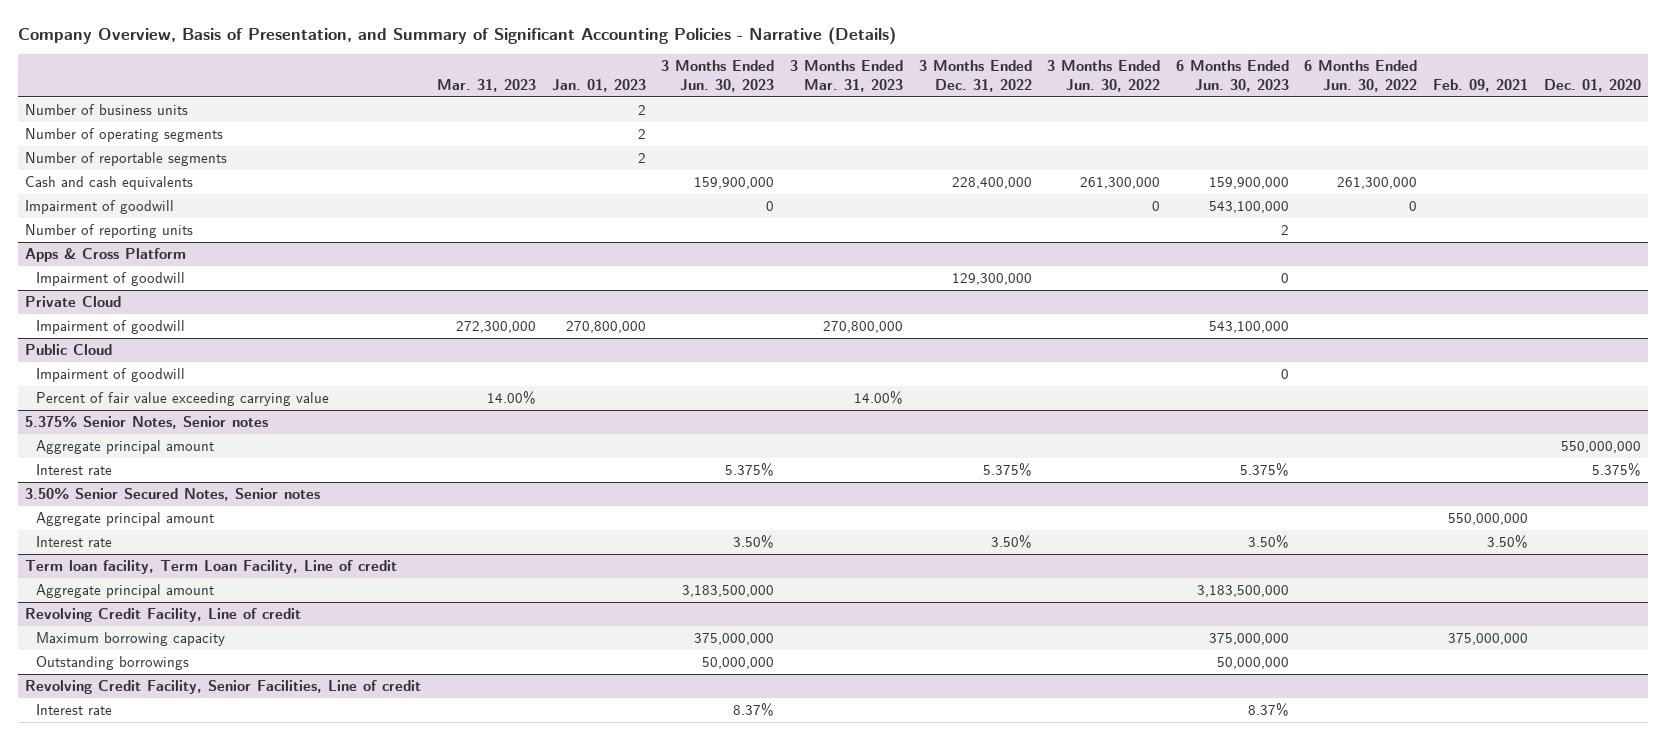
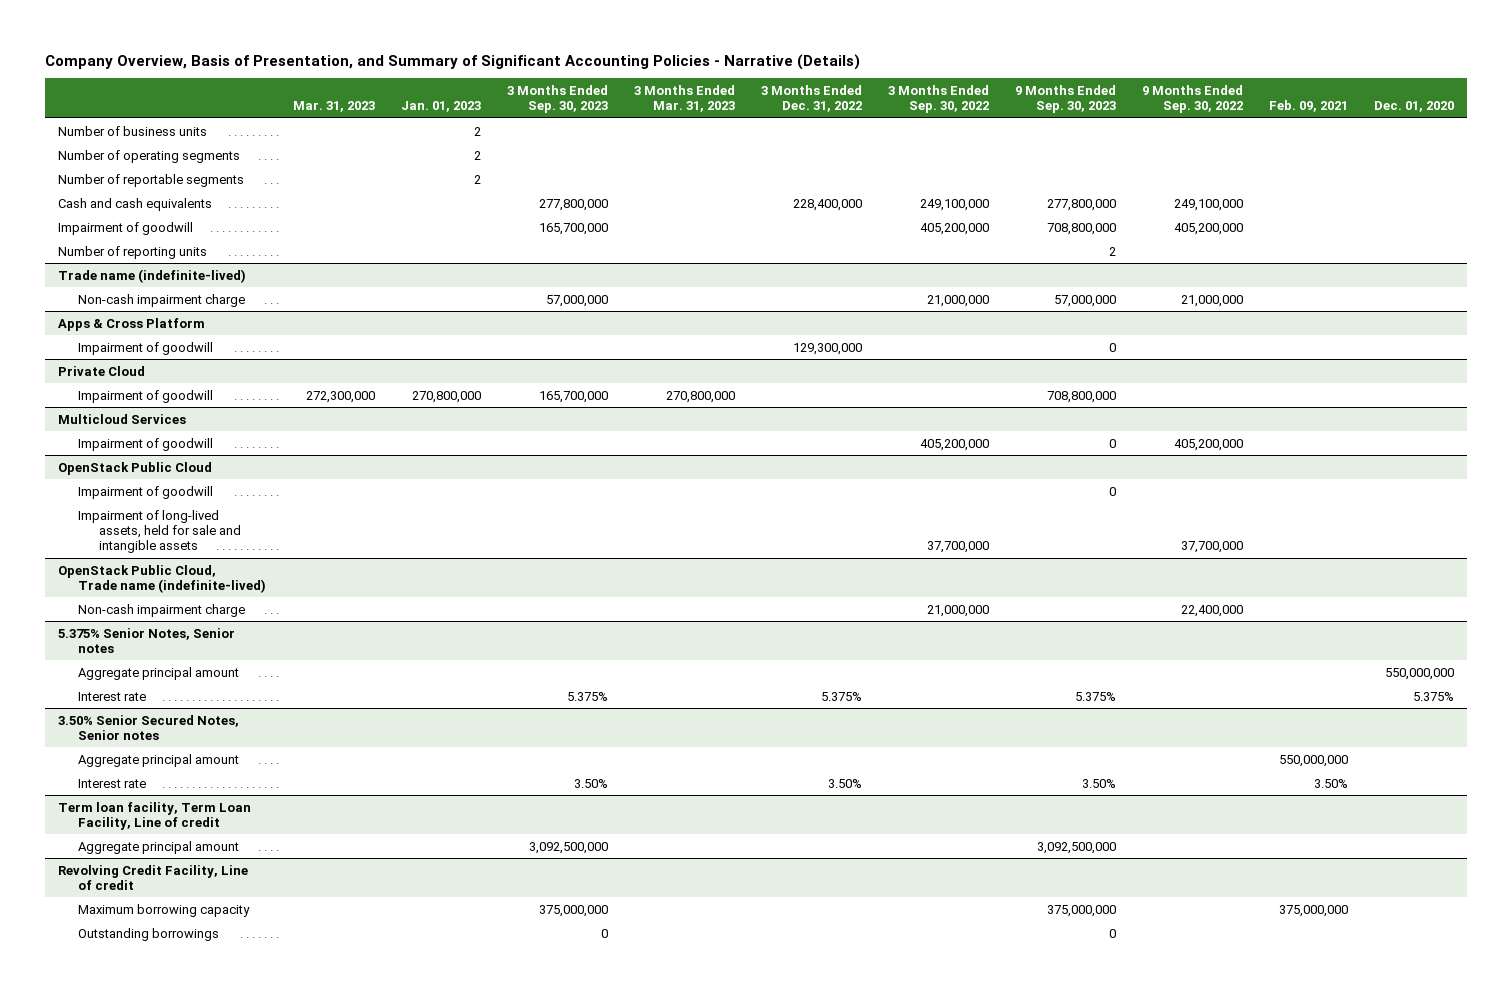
- | Mar. 31, 2023 | Jan. 01, 2023 | 3 Months Ended Jun. 30, 2023 | 3 Months Ended Mar. 31, 2023 | 3 Months Ended Dec. 31, 2022 | 3 Months Ended Jun. 30, 2022 | 6 Months Ended Jun. 30, 2023 | 6 Months Ended Jun. 30, 2022 | Feb. 09, 2021 | Dec. 01, 2020
+ | Mar. 31, 2023 | Jan. 01, 2023 | 3 Months Ended Sep. 30, 2023 | 3 Months Ended Mar. 31, 2023 | 3 Months Ended Dec. 31, 2022 | 3 Months Ended Sep. 30, 2022 | 9 Months Ended Sep. 30, 2023 | 9 Months Ended Sep. 30, 2022 | Feb. 09, 2021 | Dec. 01, 2020
+ Trade name (indefinite-lived)
+ Non-cash impairment charge | | | 57,000,000 | | | 21,000,000 | 57,000,000 | 21,000,000 | |
- Public Cloud
- Impairment of goodwill | | | | | | | 0 | | |
- Percent of fair value exceeding carrying value | 14.00% | | | 14.00% | | | | | |
+ Multicloud Services
+ Impairment of goodwill | | | | | | 405,200,000 | 0 | 405,200,000 | |
+ OpenStack Public Cloud
+ Impairment of goodwill | | | | | | | 0 | | |
+ Impairment of long-lived assets, held for sale and intangible assets | | | | | | 37,700,000 | | 37,700,000 | |
+ OpenStack Public Cloud, Trade name (indefinite-lived)
+ Non-cash impairment charge | | | | | | 21,000,000 | | 22,400,000 | |
- Revolving Credit Facility, Senior Facilities, Line of credit
- Interest rate | | | 8.37% | | | | 8.37% | | |

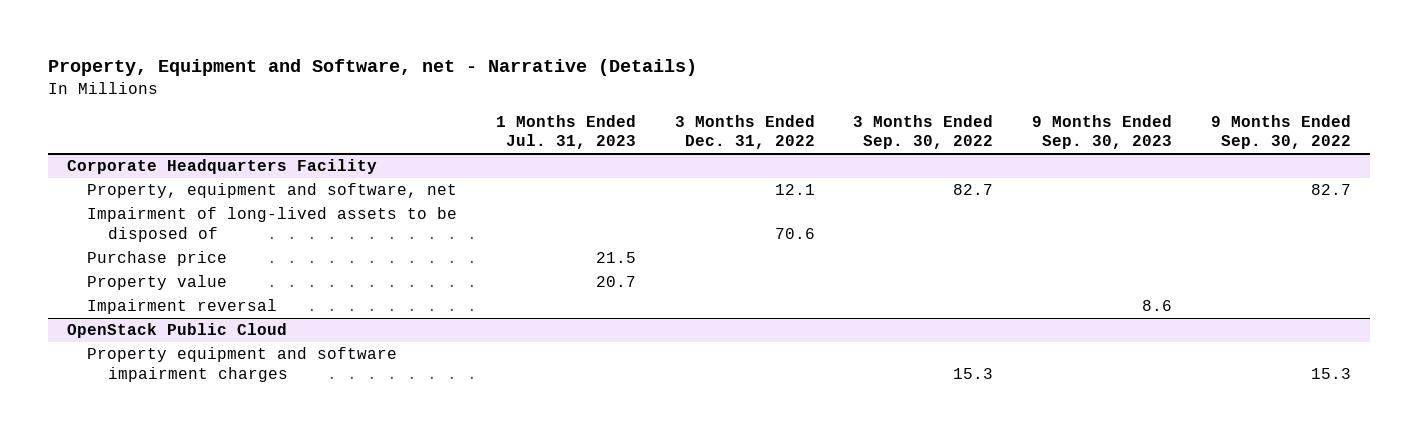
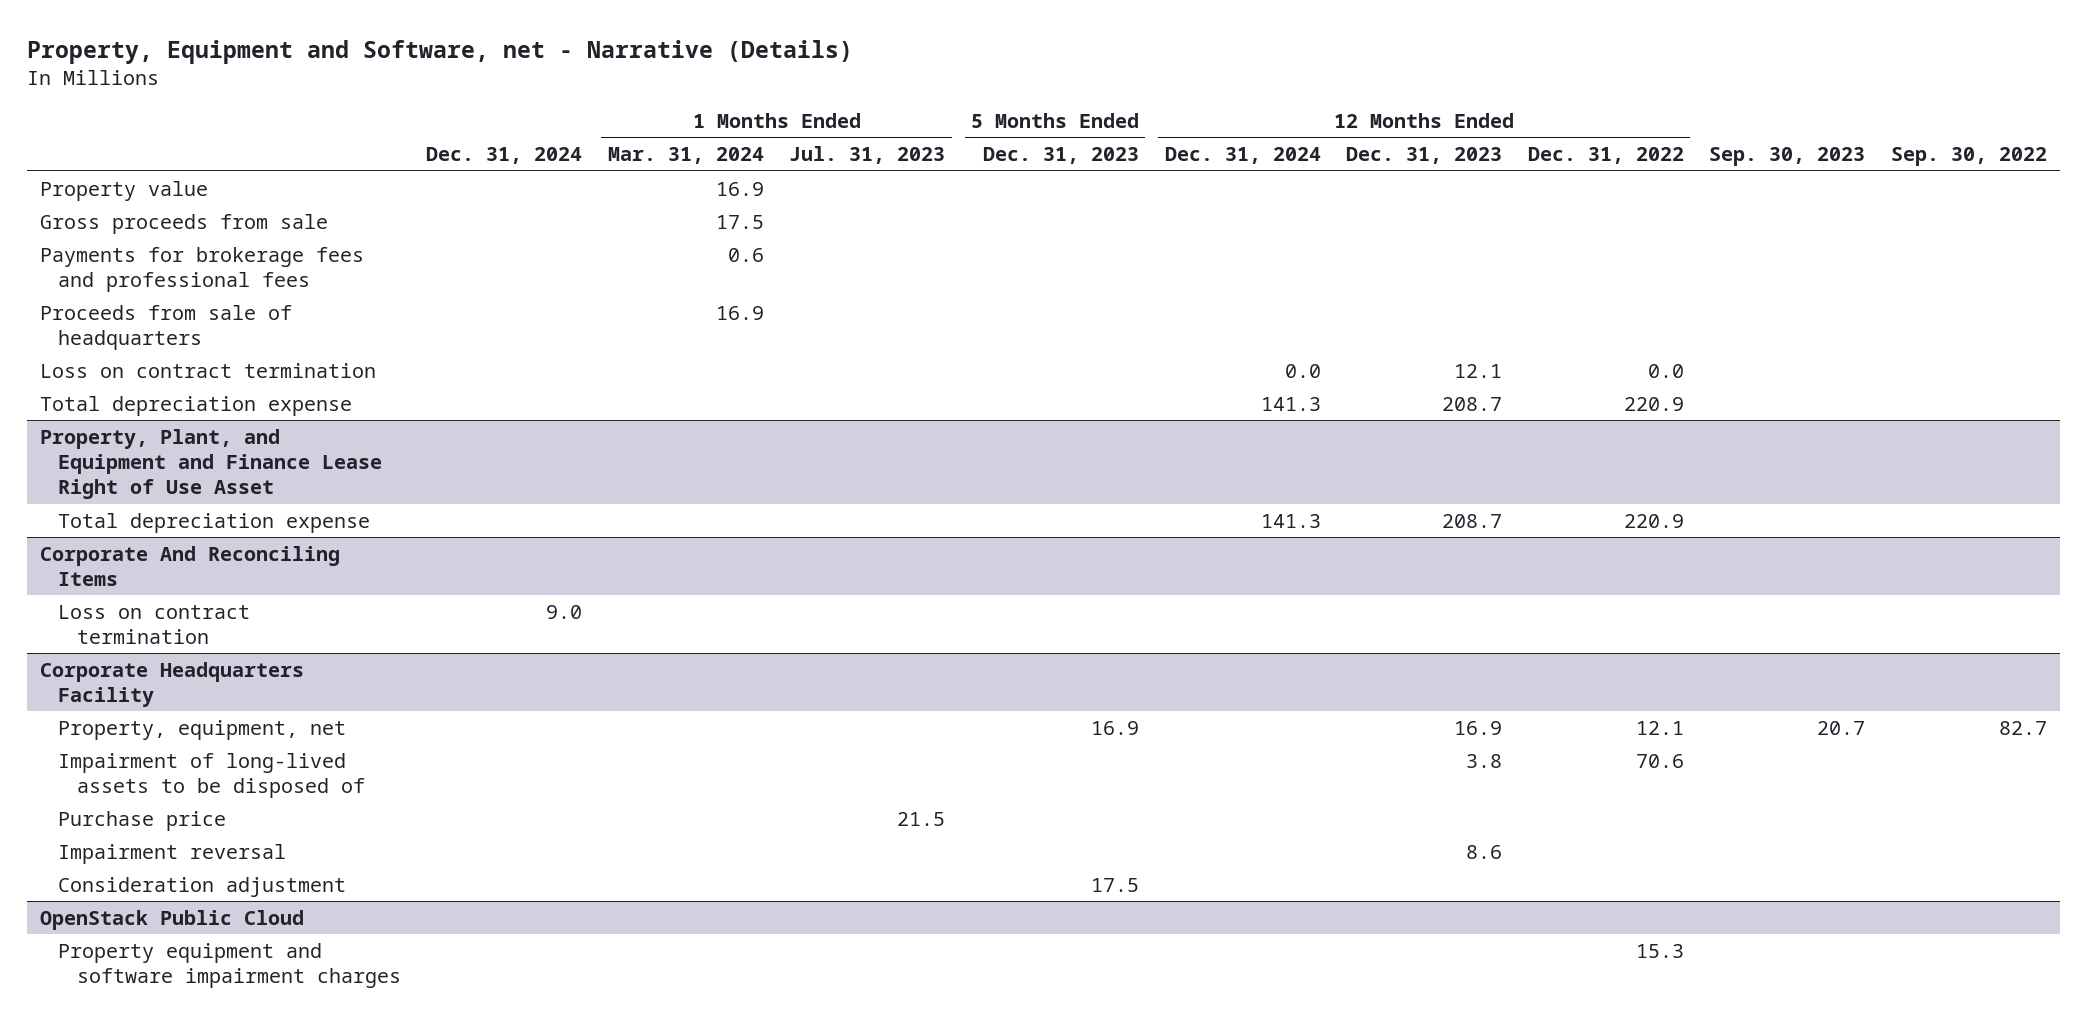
- | 1 Months Ended Jul. 31, 2023 | 3 Months Ended Dec. 31, 2022 | 3 Months Ended Sep. 30, 2022 | 9 Months Ended Sep. 30, 2023 | 9 Months Ended Sep. 30, 2022
+ | Dec. 31, 2024 | 1 Months Ended Mar. 31, 2024 | 1 Months Ended Jul. 31, 2023 | 5 Months Ended Dec. 31, 2023 | 12 Months Ended Dec. 31, 2024 | 12 Months Ended Dec. 31, 2023 | 12 Months Ended Dec. 31, 2022 | Sep. 30, 2023 | Sep. 30, 2022
+ Property value | | 16.9 | | | | | | |
+ Gross proceeds from sale | | 17.5 | | | | | | |
+ Payments for brokerage fees and professional fees | | 0.6 | | | | | | |
+ Proceeds from sale of headquarters | | 16.9 | | | | | | |
+ Loss on contract termination | | | | | 0.0 | 12.1 | 0.0 | |
+ Total depreciation expense | | | | | 141.3 | 208.7 | 220.9 | |
+ Property, Plant, and Equipment and Finance Lease Right of Use Asset
+ Total depreciation expense | | | | | 141.3 | 208.7 | 220.9 | |
+ Corporate And Reconciling Items
+ Loss on contract termination | 9.0 | | | | | | | |
@ Corporate Headquarters Facility
- Property, equipment and software, net | | 12.1 | 82.7 | | 82.7
+ Property, equipment, net | | | | 16.9 | | 16.9 | 12.1 | 20.7 | 82.7
- Property value | 20.7 | | | |
+ Consideration adjustment | | | | 17.5 | | | | |

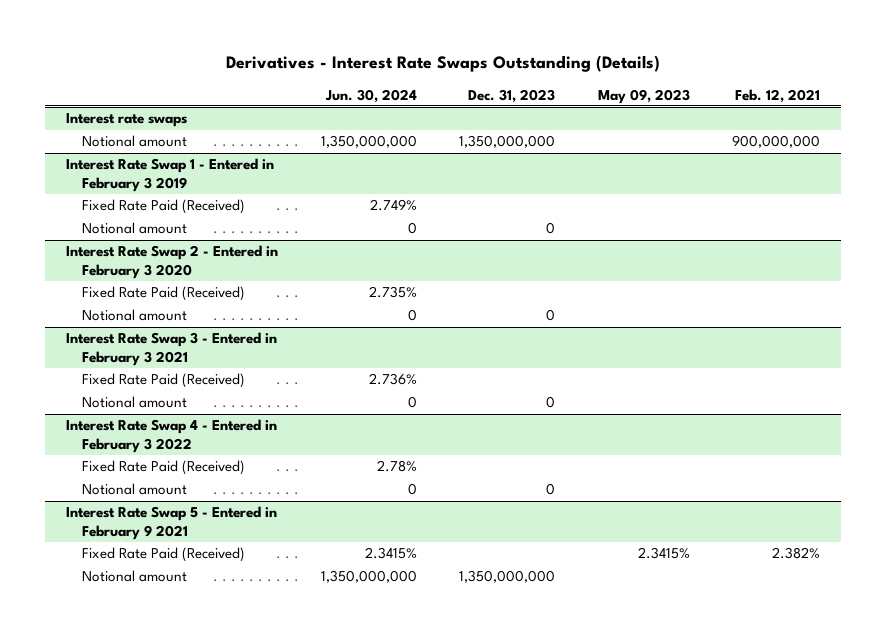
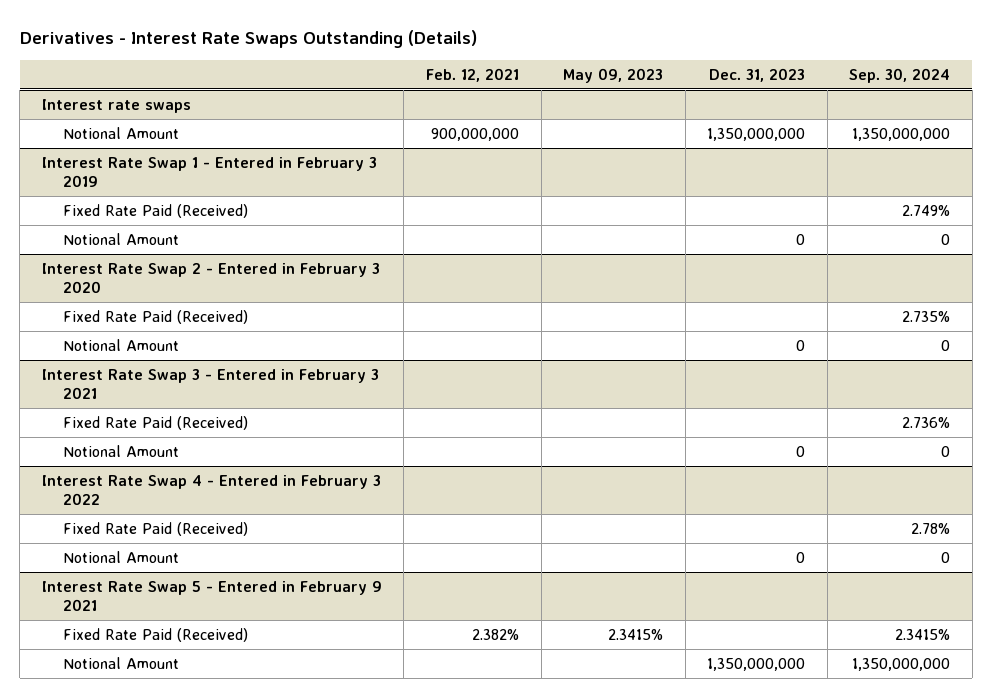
- | Jun. 30, 2024 | Dec. 31, 2023 | May 09, 2023 | Feb. 12, 2021
+ | Feb. 12, 2021 | May 09, 2023 | Dec. 31, 2023 | Sep. 30, 2024
@ Interest rate swaps
- Notional amount | 1,350,000,000 | 1,350,000,000 | | 900,000,000
+ Notional Amount | 900,000,000 | | 1,350,000,000 | 1,350,000,000
@ Interest Rate Swap 1 - Entered in February 3 2019
- Notional amount | 0 | 0 | |
+ Notional Amount | | | 0 | 0
@ Interest Rate Swap 2 - Entered in February 3 2020
- Notional amount | 0 | 0 | |
+ Notional Amount | | | 0 | 0
@ Interest Rate Swap 3 - Entered in February 3 2021
- Notional amount | 0 | 0 | |
+ Notional Amount | | | 0 | 0
@ Interest Rate Swap 4 - Entered in February 3 2022
- Notional amount | 0 | 0 | |
+ Notional Amount | | | 0 | 0
@ Interest Rate Swap 5 - Entered in February 9 2021
- Notional amount | 1,350,000,000 | 1,350,000,000 | |
+ Notional Amount | | | 1,350,000,000 | 1,350,000,000

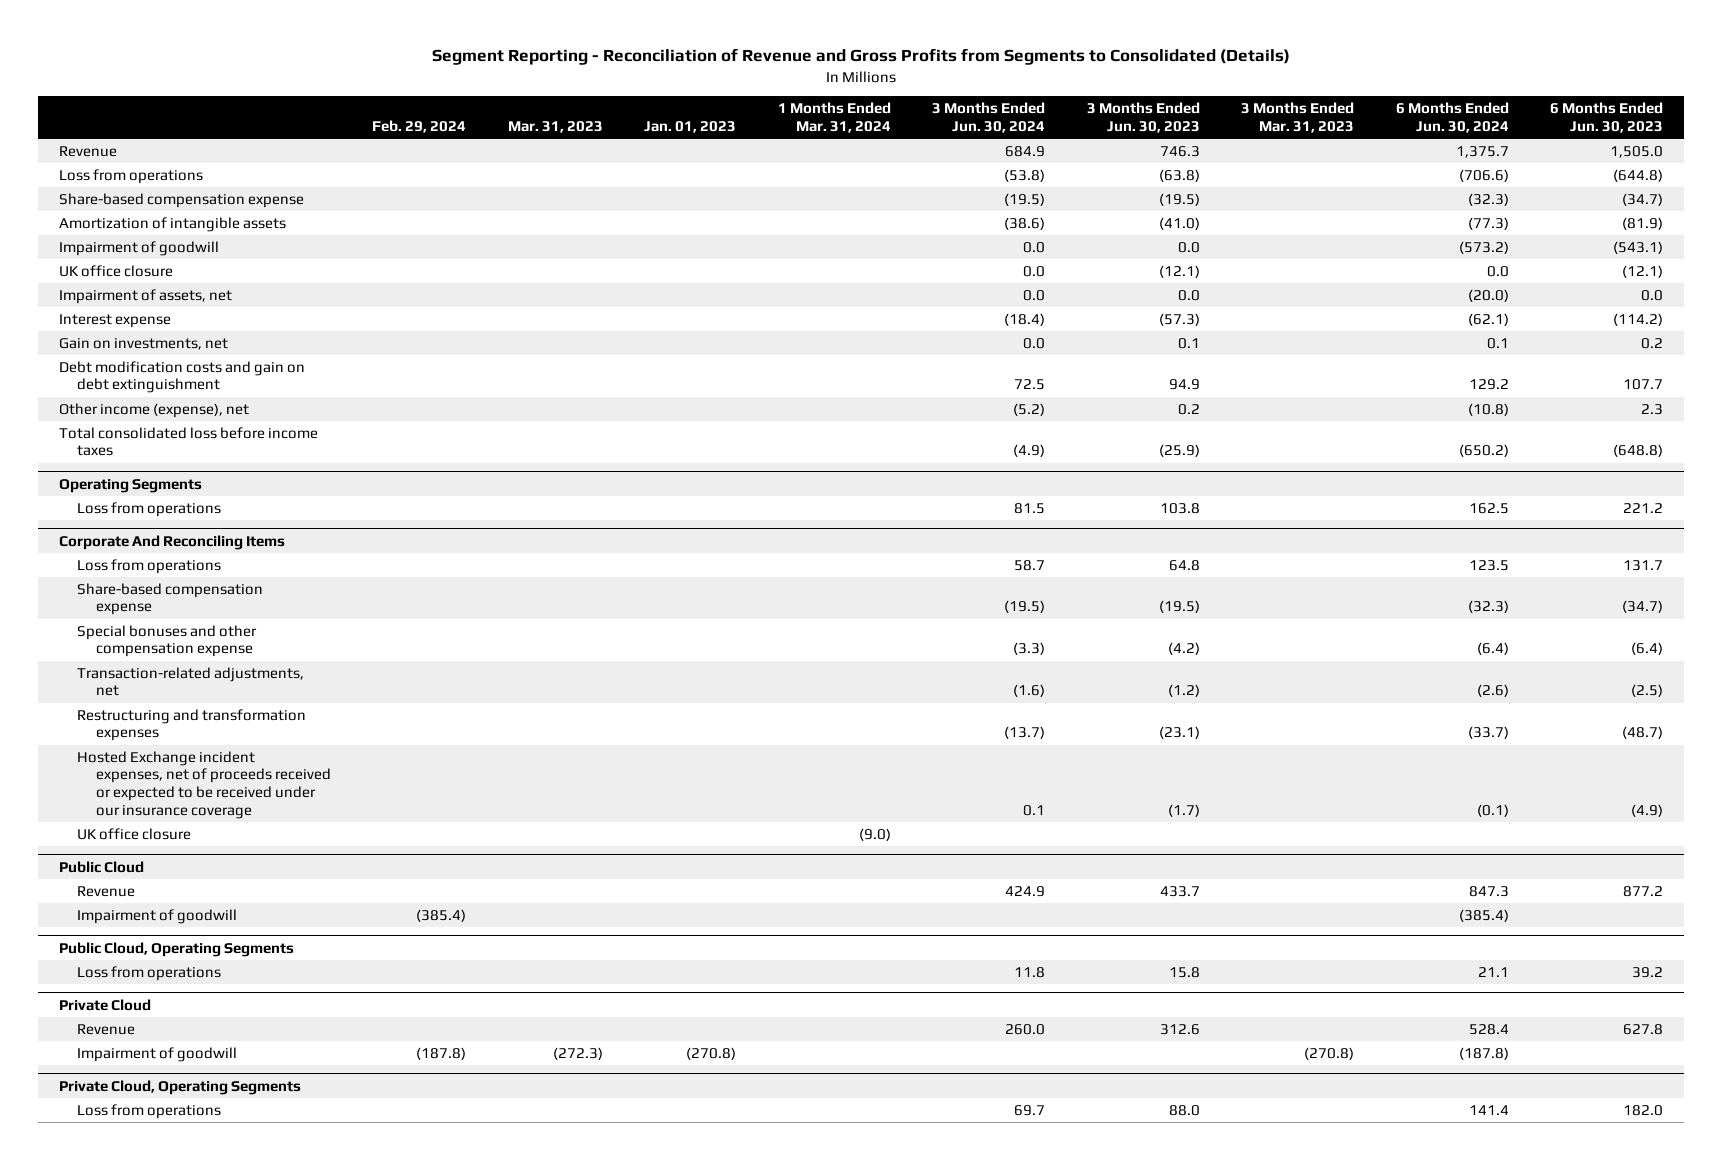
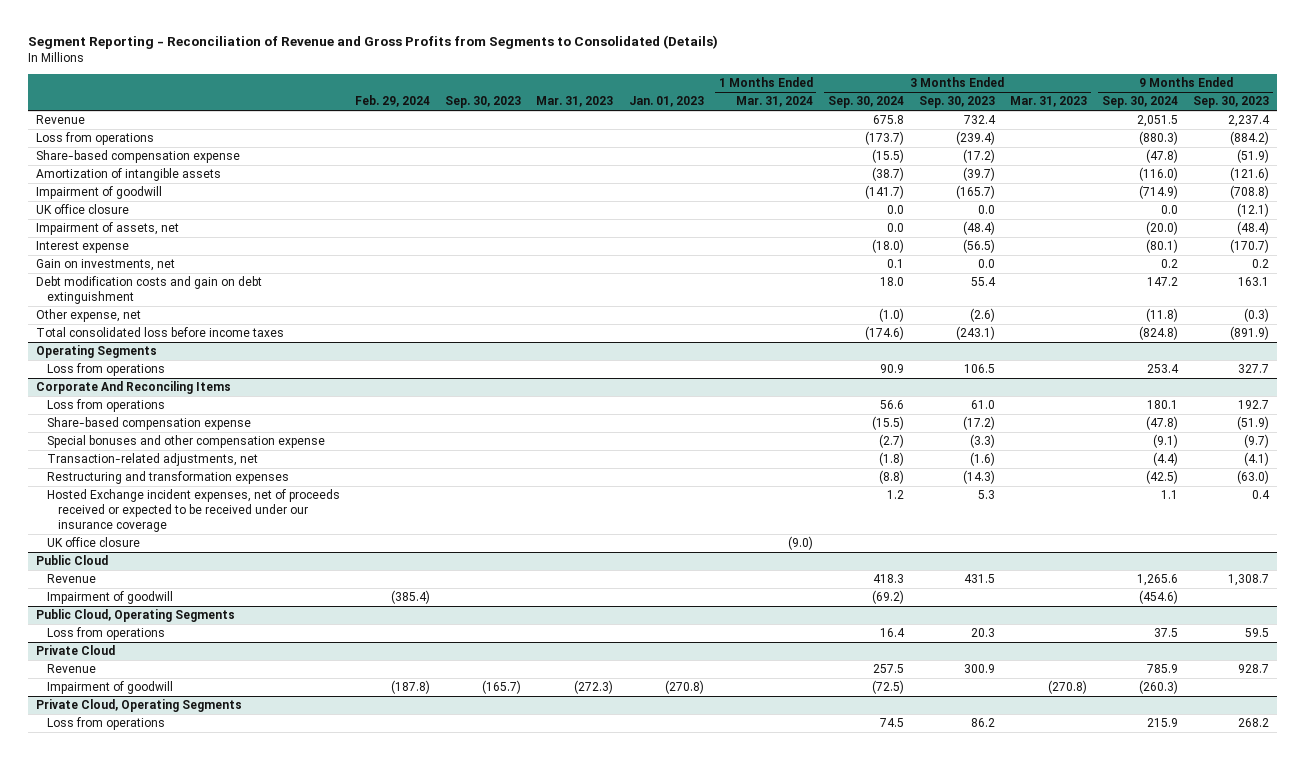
- | Feb. 29, 2024 | Mar. 31, 2023 | Jan. 01, 2023 | 1 Months Ended Mar. 31, 2024 | 3 Months Ended Jun. 30, 2024 | 3 Months Ended Jun. 30, 2023 | 3 Months Ended Mar. 31, 2023 | 6 Months Ended Jun. 30, 2024 | 6 Months Ended Jun. 30, 2023
+ | Feb. 29, 2024 | Sep. 30, 2023 | Mar. 31, 2023 | Jan. 01, 2023 | 1 Months Ended Mar. 31, 2024 | 3 Months Ended Sep. 30, 2024 | 3 Months Ended Sep. 30, 2023 | 3 Months Ended Mar. 31, 2023 | 9 Months Ended Sep. 30, 2024 | 9 Months Ended Sep. 30, 2023
- Other income (expense), net | | | | | (5.2) | 0.2 | | (10.8) | 2.3
+ Other expense, net | | | | | | (1.0) | (2.6) | | (11.8) | (0.3)

